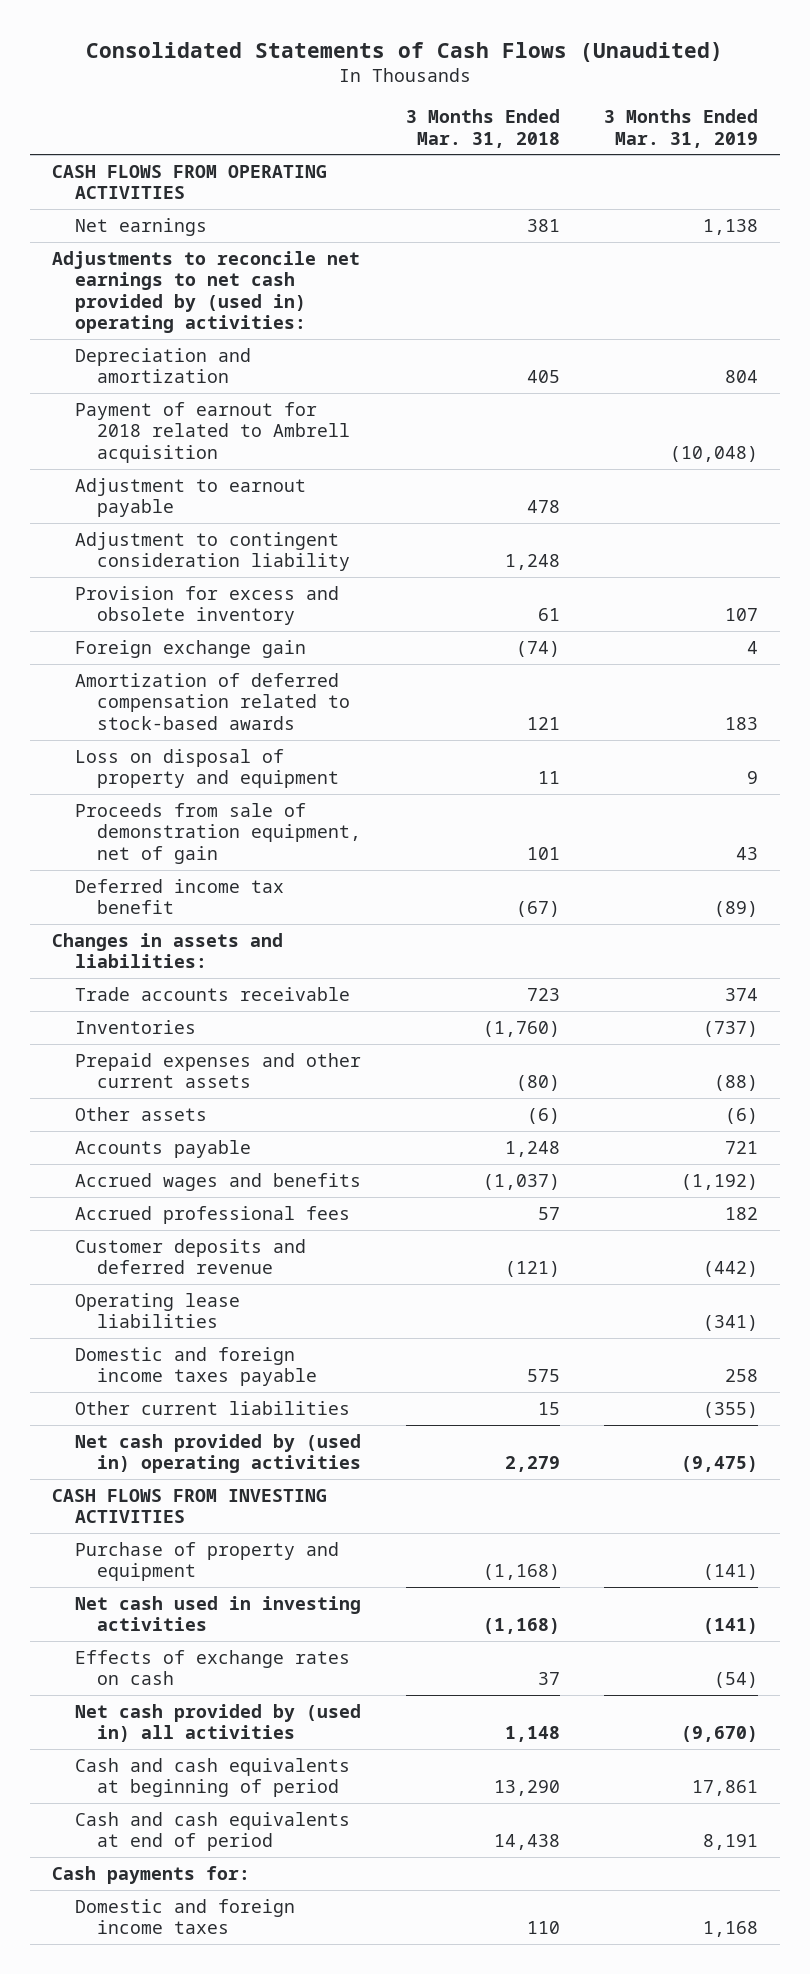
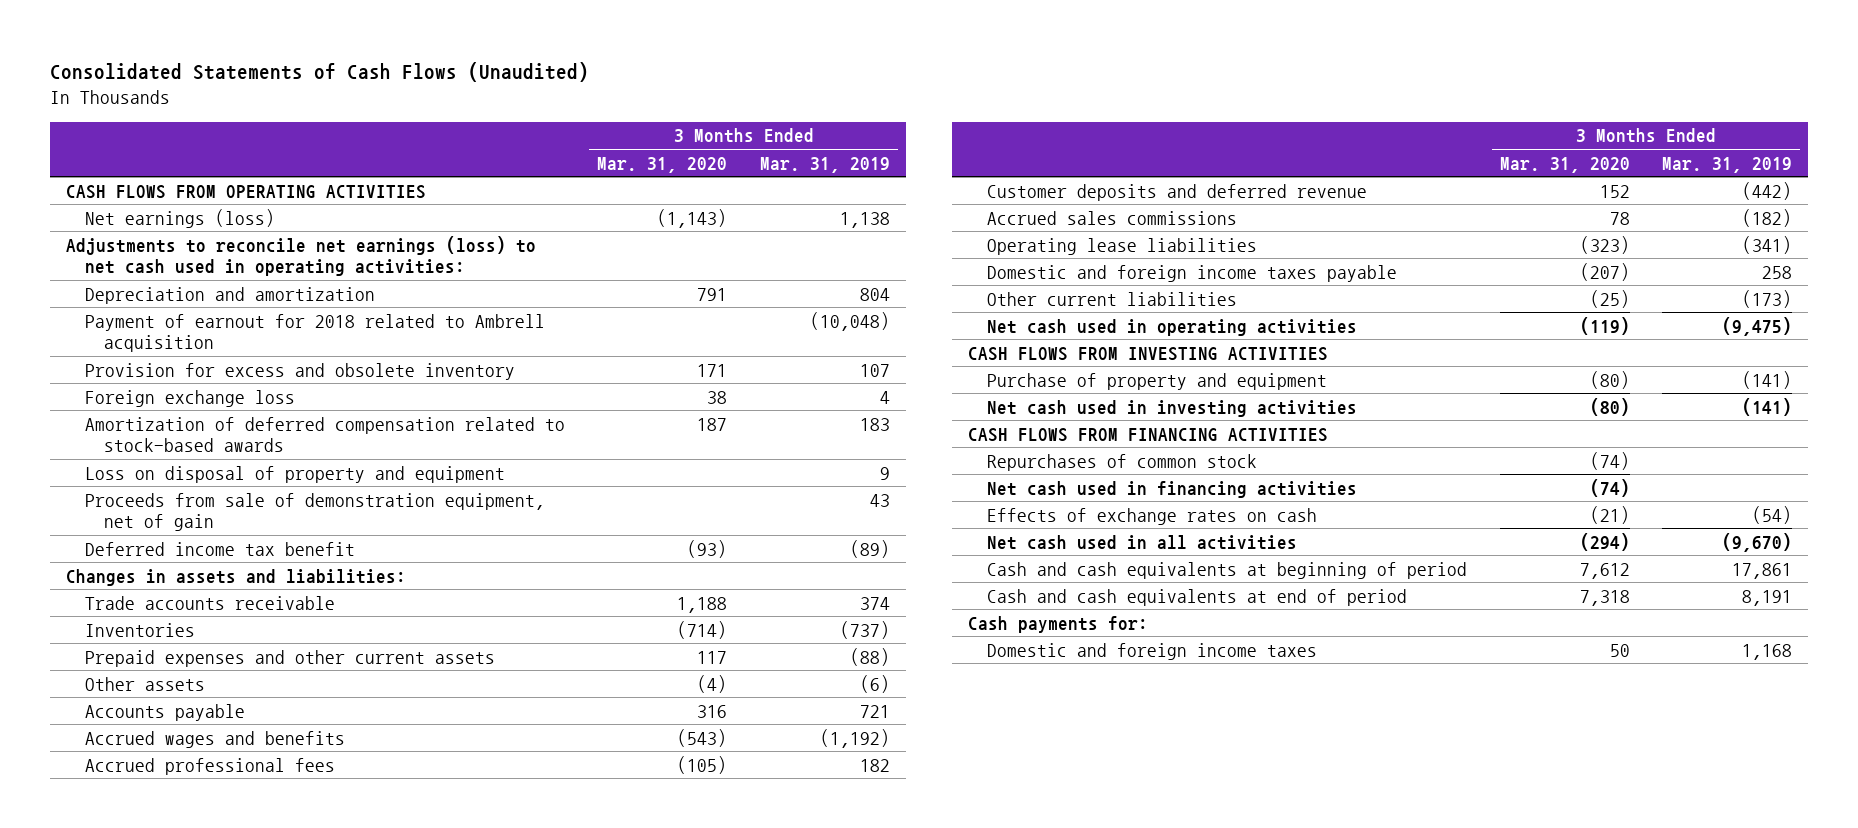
- | 3 Months Ended Mar. 31, 2018 | 3 Months Ended Mar. 31, 2019
+ | 3 Months Ended Mar. 31, 2020 | 3 Months Ended Mar. 31, 2019
- Net earnings | 381 | 1,138
- Adjustments to reconcile net earnings to net cash provided by (used in) operating activities:
+ Net earnings (loss) | (1,143) | 1,138
+ Adjustments to reconcile net earnings (loss) to net cash used in operating activities:
- Adjustment to earnout payable | 478 |
- Adjustment to contingent consideration liability | 1,248 |
- Foreign exchange gain | (74) | 4
+ Foreign exchange loss | 38 | 4
+ Accrued sales commissions | 78 | (182)
- Other current liabilities | 15 | (355)
- Net cash provided by (used in) operating activities | 2,279 | (9,475)
+ Other current liabilities | (25) | (173)
+ Net cash used in operating activities | (119) | (9,475)
+ CASH FLOWS FROM FINANCING ACTIVITIES
+ Repurchases of common stock | (74) |
+ Net cash used in financing activities | (74) |
- Net cash provided by (used in) all activities | 1,148 | (9,670)
+ Net cash used in all activities | (294) | (9,670)

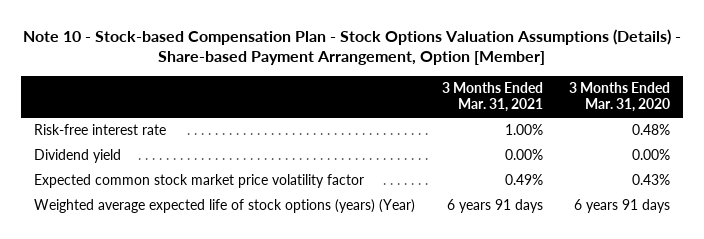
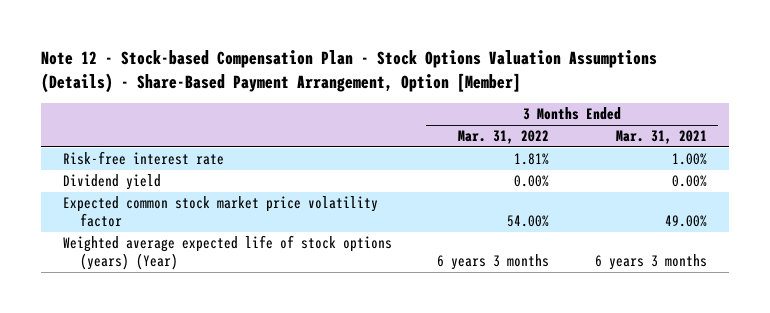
- Note 10 - Stock-based Compensation Plan - Stock Options Valuation Assumptions (Details) - Share-based Payment Arrangement, Option [Member]
+ Note 12 - Stock-based Compensation Plan - Stock Options Valuation Assumptions (Details) - Share-Based Payment Arrangement, Option [Member]
- | 3 Months Ended Mar. 31, 2021 | 3 Months Ended Mar. 31, 2020
+ | 3 Months Ended Mar. 31, 2022 | 3 Months Ended Mar. 31, 2021
- Expected common stock market price volatility factor | 0.49% | 0.43%
- Weighted average expected life of stock options (years) (Year) | 6 years 91 days | 6 years 91 days
+ Expected common stock market price volatility factor | 54.00% | 49.00%
+ Weighted average expected life of stock options (years) (Year) | 6 years 3 months | 6 years 3 months

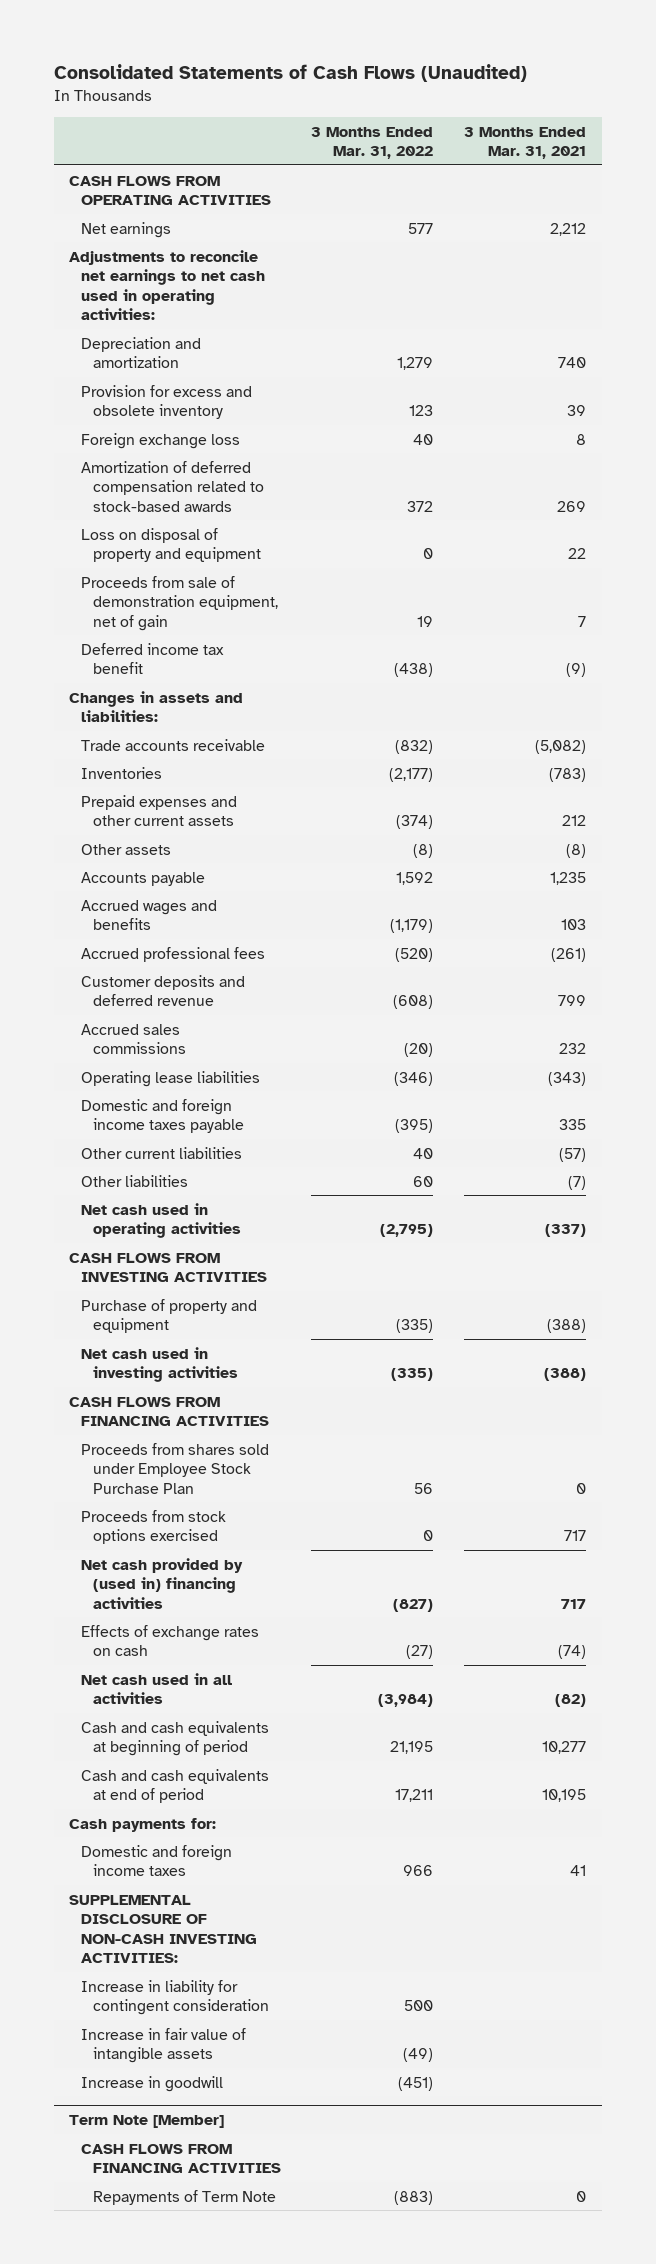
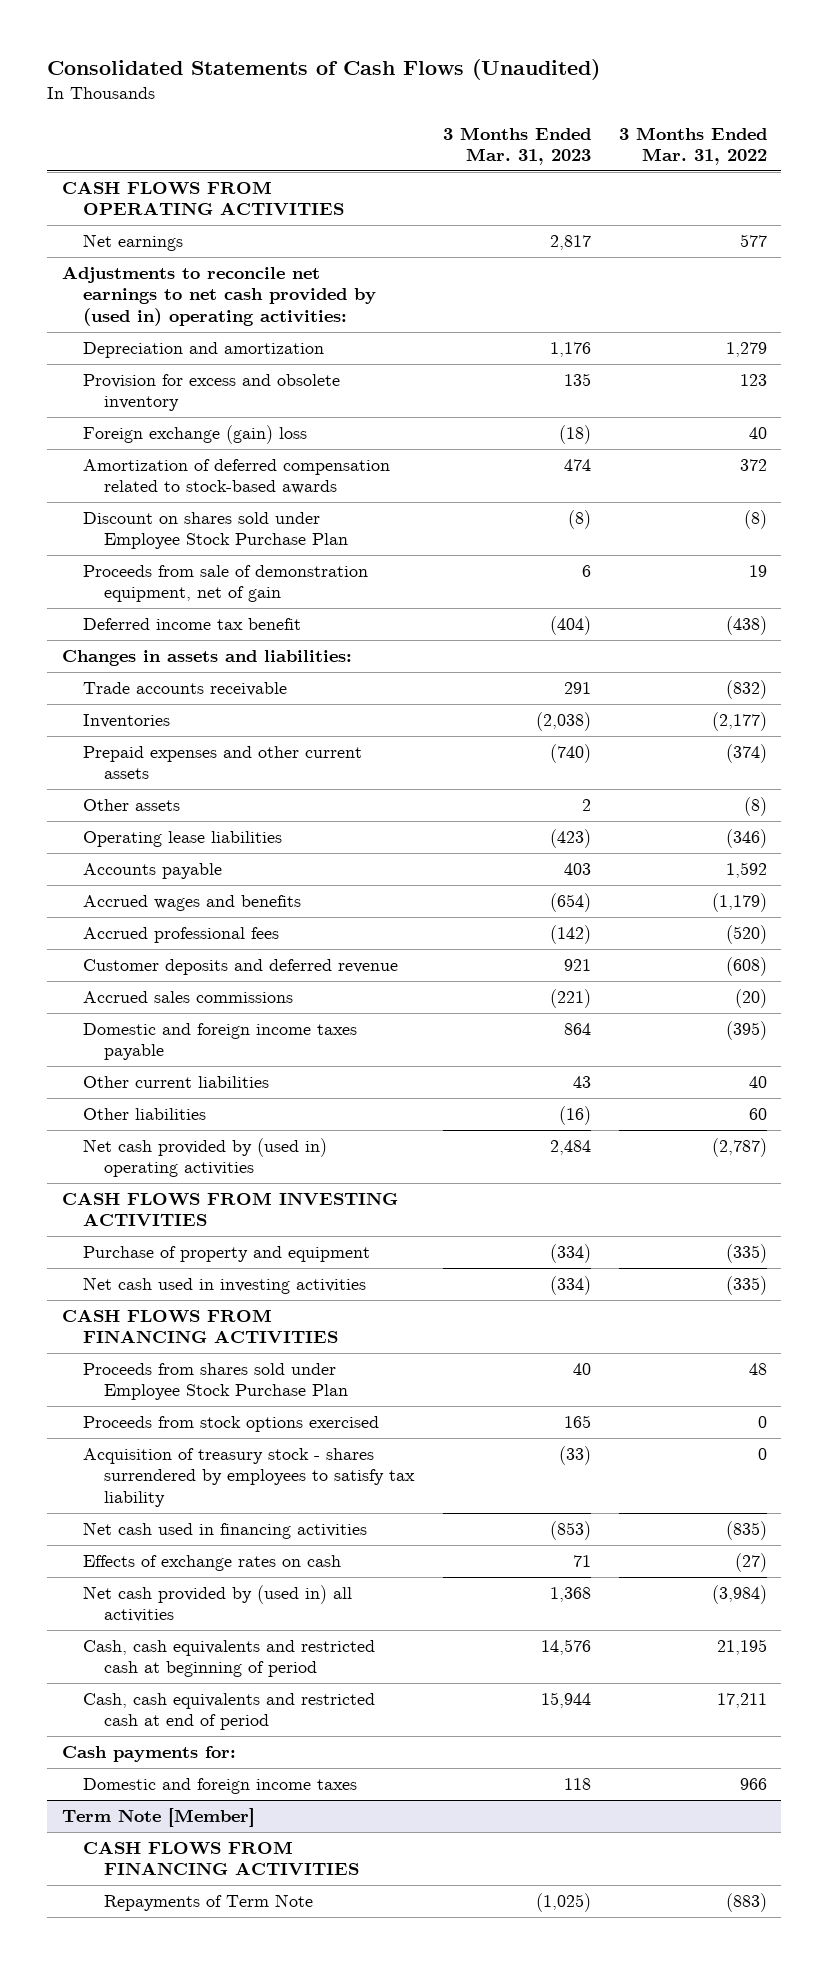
- | 3 Months Ended Mar. 31, 2022 | 3 Months Ended Mar. 31, 2021
+ | 3 Months Ended Mar. 31, 2023 | 3 Months Ended Mar. 31, 2022
- Adjustments to reconcile net earnings to net cash used in operating activities:
+ Adjustments to reconcile net earnings to net cash provided by (used in) operating activities:
- Foreign exchange loss | 40 | 8
+ Foreign exchange (gain) loss | (18) | 40
- Loss on disposal of property and equipment | 0 | 22
+ Discount on shares sold under Employee Stock Purchase Plan | (8) | (8)
moved up: Operating lease liabilities | (423) | (346)
- Net cash used in operating activities | (2,795) | (337)
+ Net cash provided by (used in) operating activities | 2,484 | (2,787)
- Proceeds from shares sold under Employee Stock Purchase Plan | 56 | 0
+ Proceeds from shares sold under Employee Stock Purchase Plan | 40 | 48
- Net cash provided by (used in) financing activities | (827) | 717
+ Acquisition of treasury stock - shares surrendered by employees to satisfy tax liability | (33) | 0
+ Net cash used in financing activities | (853) | (835)
- Net cash used in all activities | (3,984) | (82)
- Cash and cash equivalents at beginning of period | 21,195 | 10,277
- Cash and cash equivalents at end of period | 17,211 | 10,195
+ Net cash provided by (used in) all activities | 1,368 | (3,984)
+ Cash, cash equivalents and restricted cash at beginning of period | 14,576 | 21,195
+ Cash, cash equivalents and restricted cash at end of period | 15,944 | 17,211
- SUPPLEMENTAL DISCLOSURE OF NON-CASH INVESTING ACTIVITIES:
- Increase in liability for contingent consideration | 500 |
- Increase in fair value of intangible assets | (49) |
- Increase in goodwill | (451) |

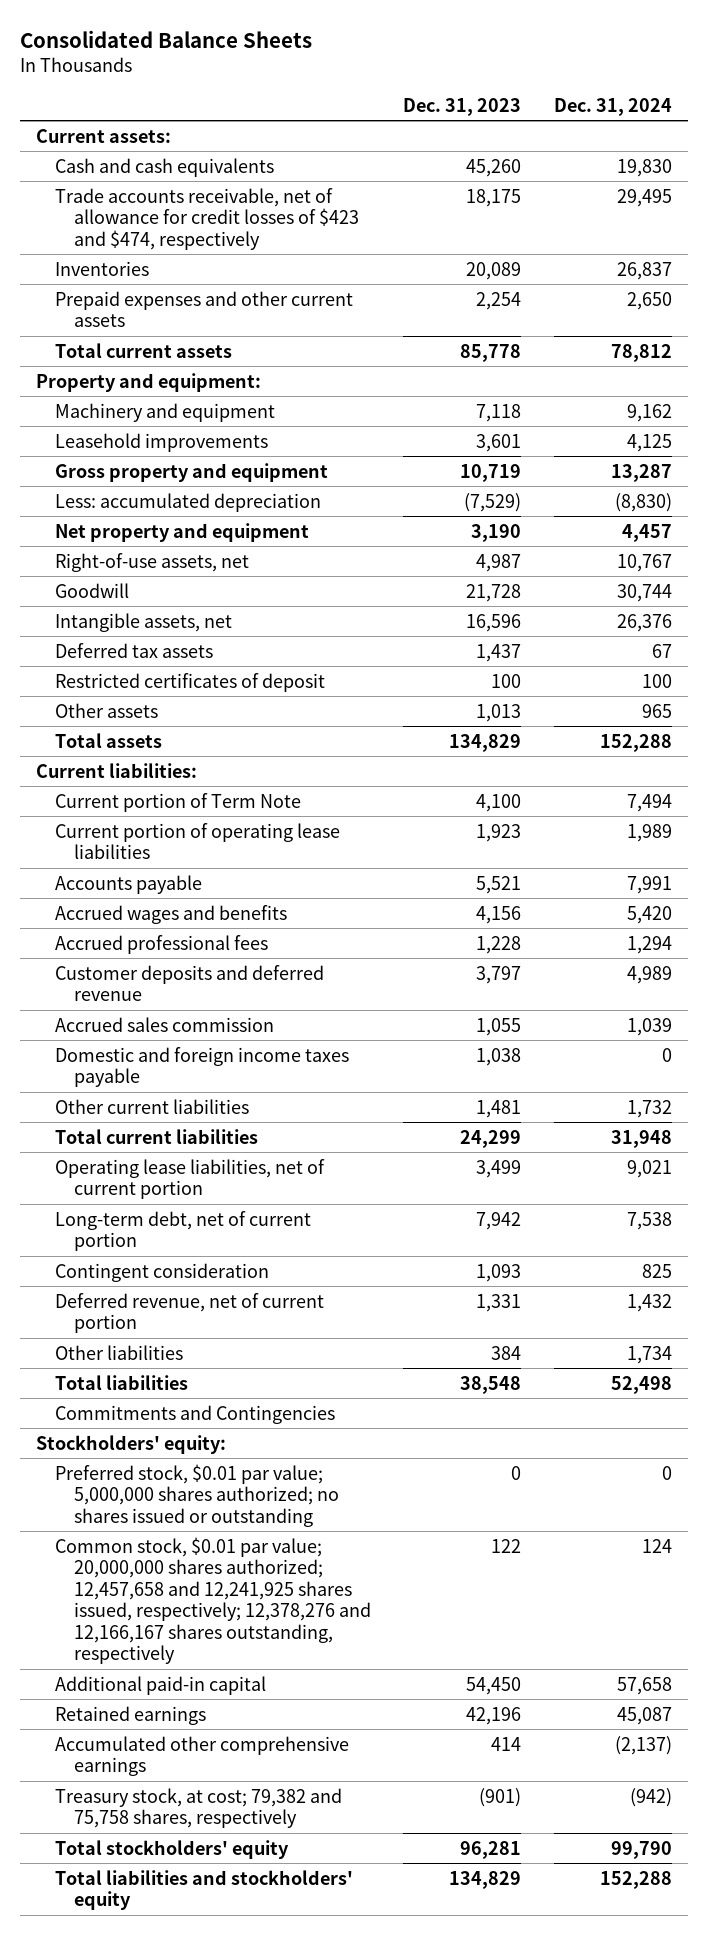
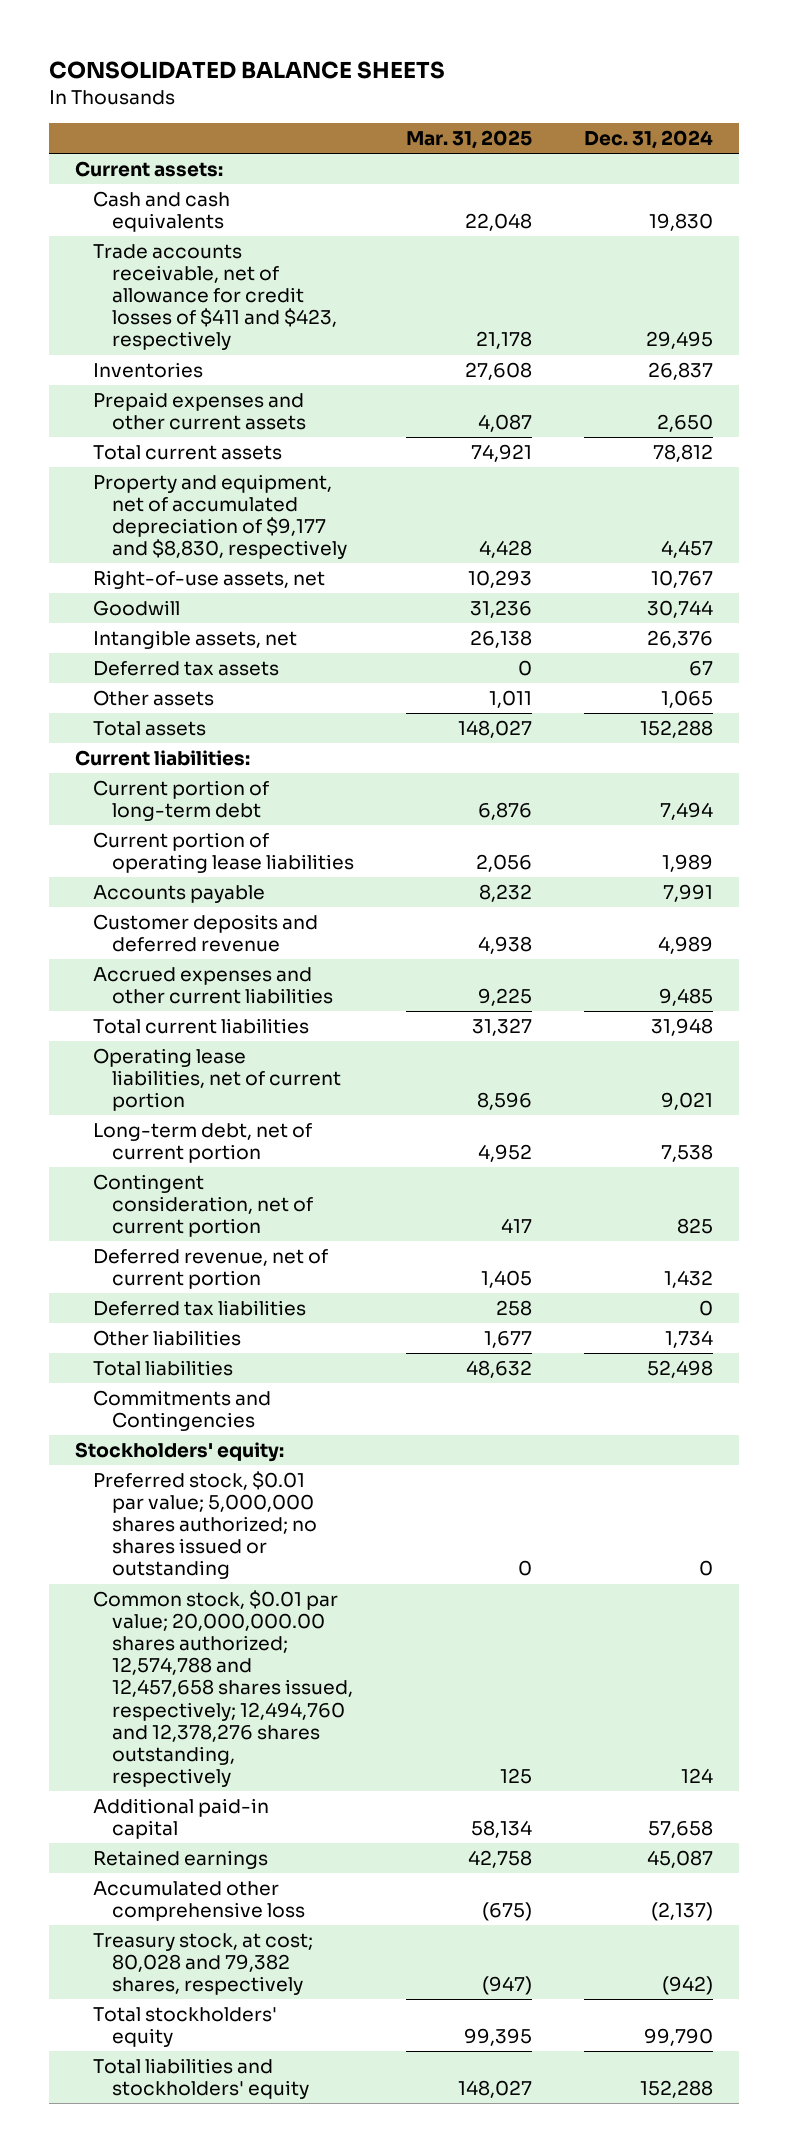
- Consolidated Balance Sheets
+ CONSOLIDATED BALANCE SHEETS
- | Dec. 31, 2023 | Dec. 31, 2024
+ | Mar. 31, 2025 | Dec. 31, 2024
- Trade accounts receivable, net of allowance for credit losses of $423 and $474, respectively | 18,175 | 29,495
+ Trade accounts receivable, net of allowance for credit losses of $411 and $423, respectively | 21,178 | 29,495
- Property and equipment:
- Machinery and equipment | 7,118 | 9,162
- Leasehold improvements | 3,601 | 4,125
- Gross property and equipment | 10,719 | 13,287
- Less: accumulated depreciation | (7,529) | (8,830)
- Net property and equipment | 3,190 | 4,457
+ Property and equipment, net of accumulated depreciation of $9,177 and $8,830, respectively | 4,428 | 4,457
- Restricted certificates of deposit | 100 | 100
- Other assets | 1,013 | 965
+ Other assets | 1,011 | 1,065
- Current portion of Term Note | 4,100 | 7,494
+ Current portion of long-term debt | 6,876 | 7,494
- Accrued wages and benefits | 4,156 | 5,420
- Accrued professional fees | 1,228 | 1,294
- Accrued sales commission | 1,055 | 1,039
- Domestic and foreign income taxes payable | 1,038 | 0
- Other current liabilities | 1,481 | 1,732
+ Accrued expenses and other current liabilities | 9,225 | 9,485
- Contingent consideration | 1,093 | 825
+ Contingent consideration, net of current portion | 417 | 825
+ Deferred tax liabilities | 258 | 0
- Common stock, $0.01 par value; 20,000,000 shares authorized; 12,457,658 and 12,241,925 shares issued, respectively; 12,378,276 and 12,166,167 shares outstanding, respectively | 122 | 124
+ Common stock, $0.01 par value; 20,000,000.00 shares authorized; 12,574,788 and 12,457,658 shares issued, respectively; 12,494,760 and 12,378,276 shares outstanding, respectively | 125 | 124
- Accumulated other comprehensive earnings | 414 | (2,137)
- Treasury stock, at cost; 79,382 and 75,758 shares, respectively | (901) | (942)
+ Accumulated other comprehensive loss | (675) | (2,137)
+ Treasury stock, at cost; 80,028 and 79,382 shares, respectively | (947) | (942)

